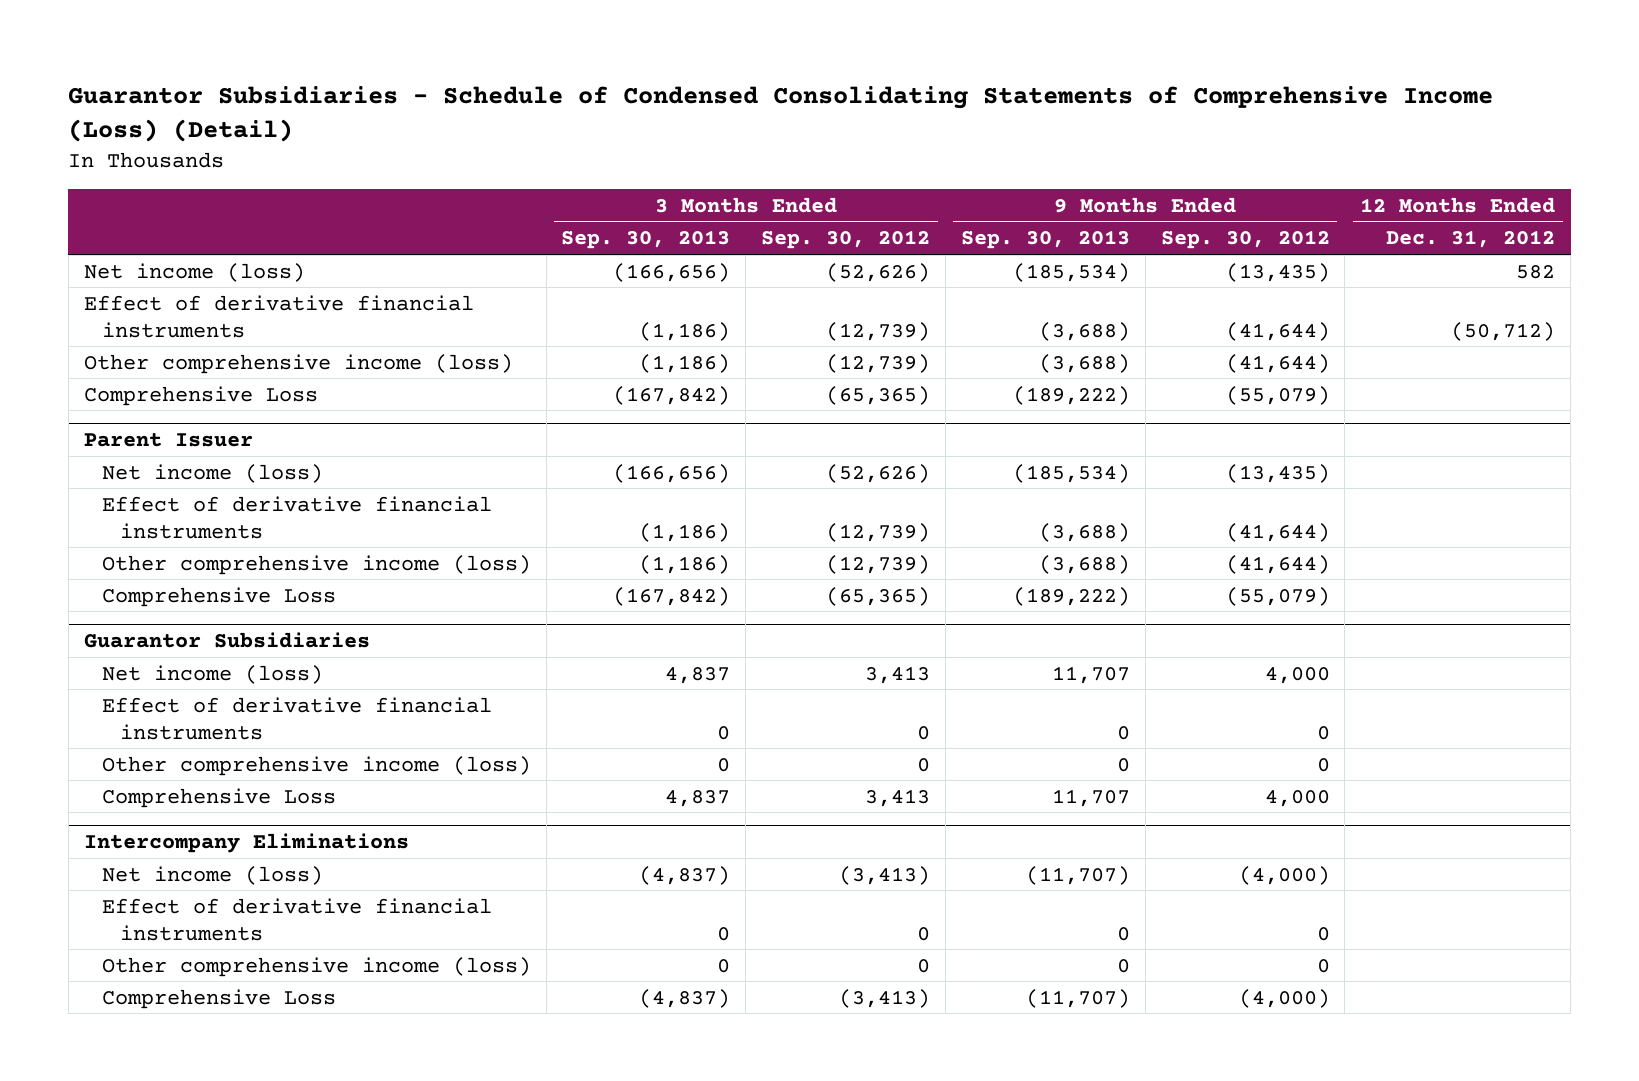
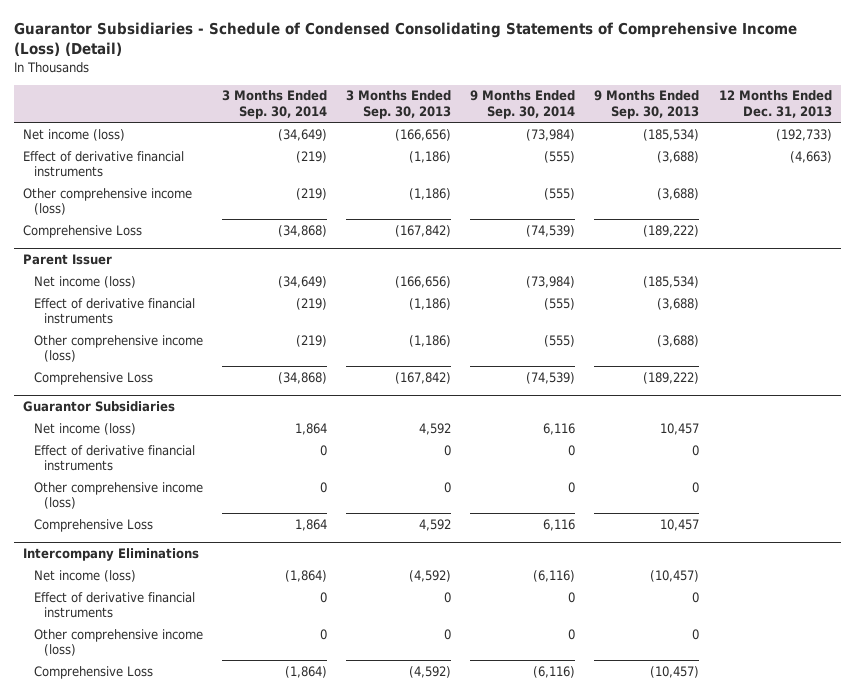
- | 3 Months Ended Sep. 30, 2013 | 3 Months Ended Sep. 30, 2012 | 9 Months Ended Sep. 30, 2013 | 9 Months Ended Sep. 30, 2012 | 12 Months Ended Dec. 31, 2012
+ | 3 Months Ended Sep. 30, 2014 | 3 Months Ended Sep. 30, 2013 | 9 Months Ended Sep. 30, 2014 | 9 Months Ended Sep. 30, 2013 | 12 Months Ended Dec. 31, 2013
@ Guarantor Subsidiaries
- Net income (loss) | 4,837 | 3,413 | 11,707 | 4,000 |
+ Net income (loss) | 1,864 | 4,592 | 6,116 | 10,457 |
- Comprehensive Loss | 4,837 | 3,413 | 11,707 | 4,000 |
+ Comprehensive Loss | 1,864 | 4,592 | 6,116 | 10,457 |
@ Intercompany Eliminations
- Net income (loss) | (4,837) | (3,413) | (11,707) | (4,000) |
+ Net income (loss) | (1,864) | (4,592) | (6,116) | (10,457) |
- Comprehensive Loss | (4,837) | (3,413) | (11,707) | (4,000) |
+ Comprehensive Loss | (1,864) | (4,592) | (6,116) | (10,457) |

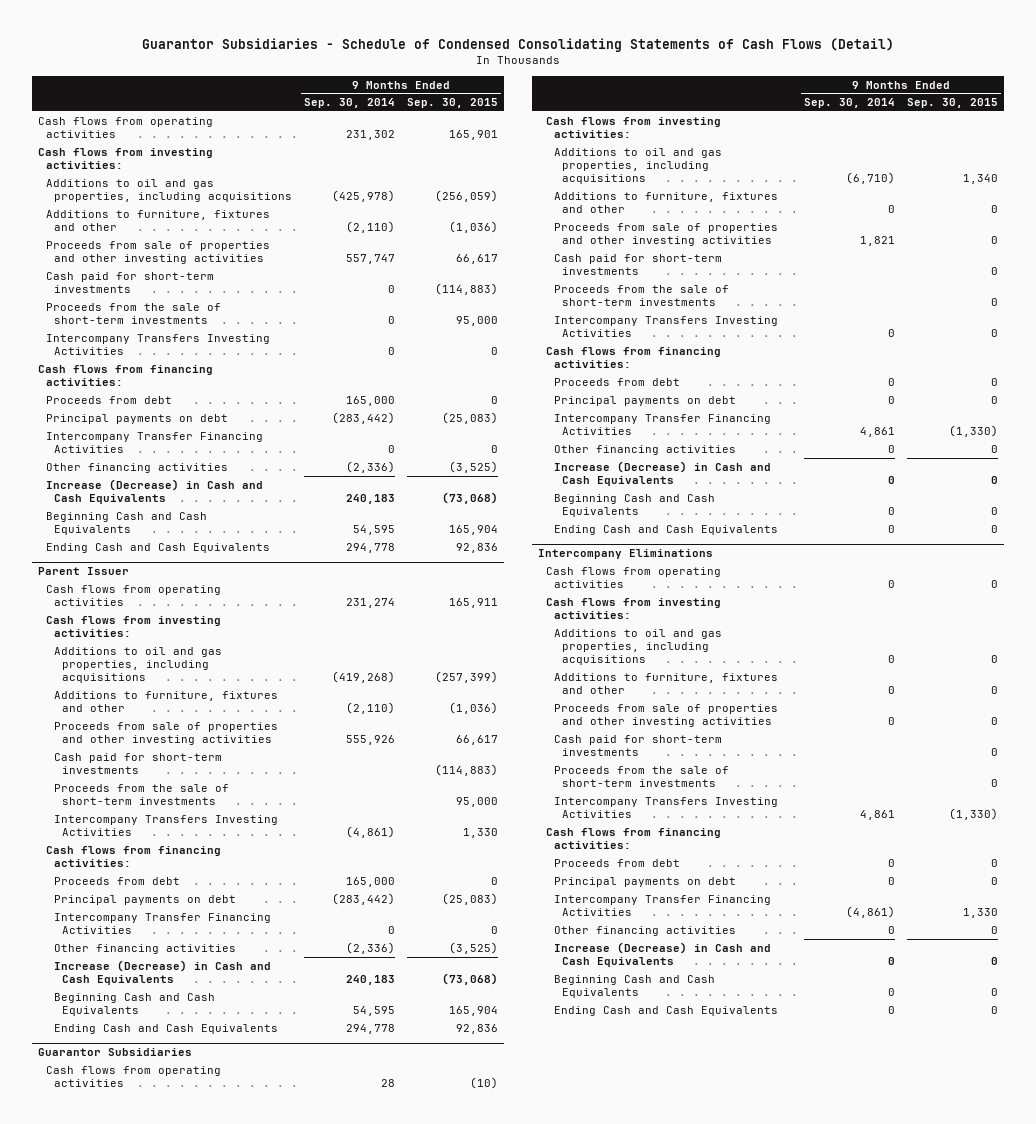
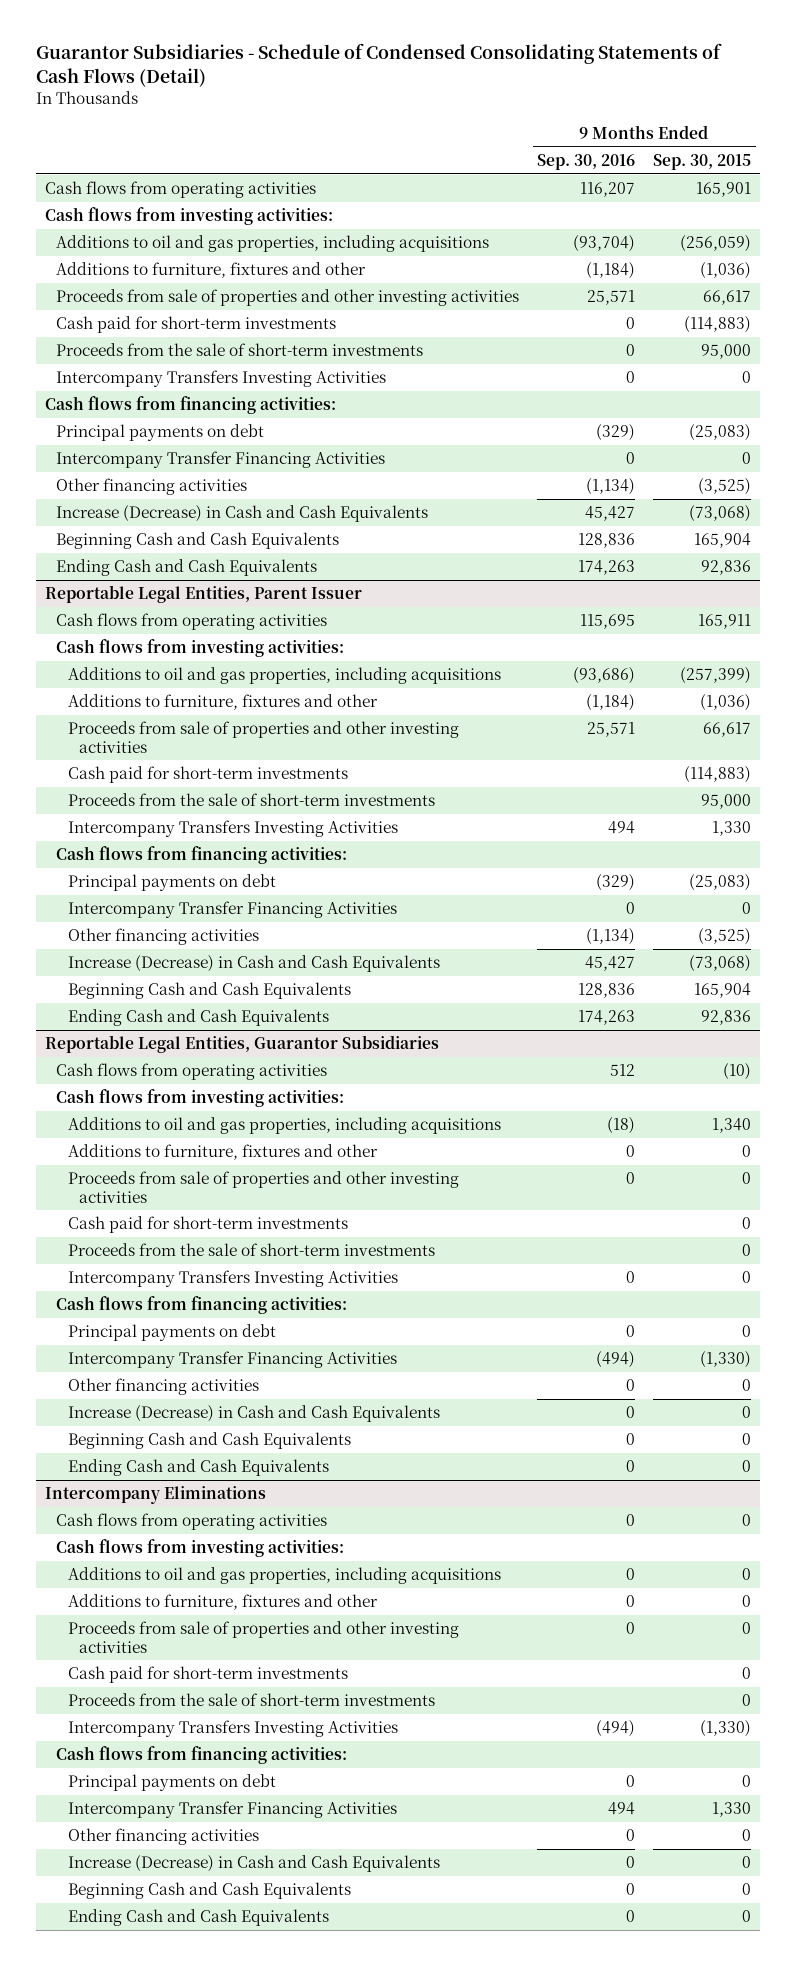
- | 9 Months Ended Sep. 30, 2014 | 9 Months Ended Sep. 30, 2015
+ | 9 Months Ended Sep. 30, 2016 | 9 Months Ended Sep. 30, 2015
- Proceeds from debt | 165,000 | 0
- Parent Issuer
+ Reportable Legal Entities, Parent Issuer
- Proceeds from debt | 165,000 | 0
- Guarantor Subsidiaries
+ Reportable Legal Entities, Guarantor Subsidiaries
- Proceeds from debt | 0 | 0
@ Intercompany Eliminations
- Proceeds from debt | 0 | 0

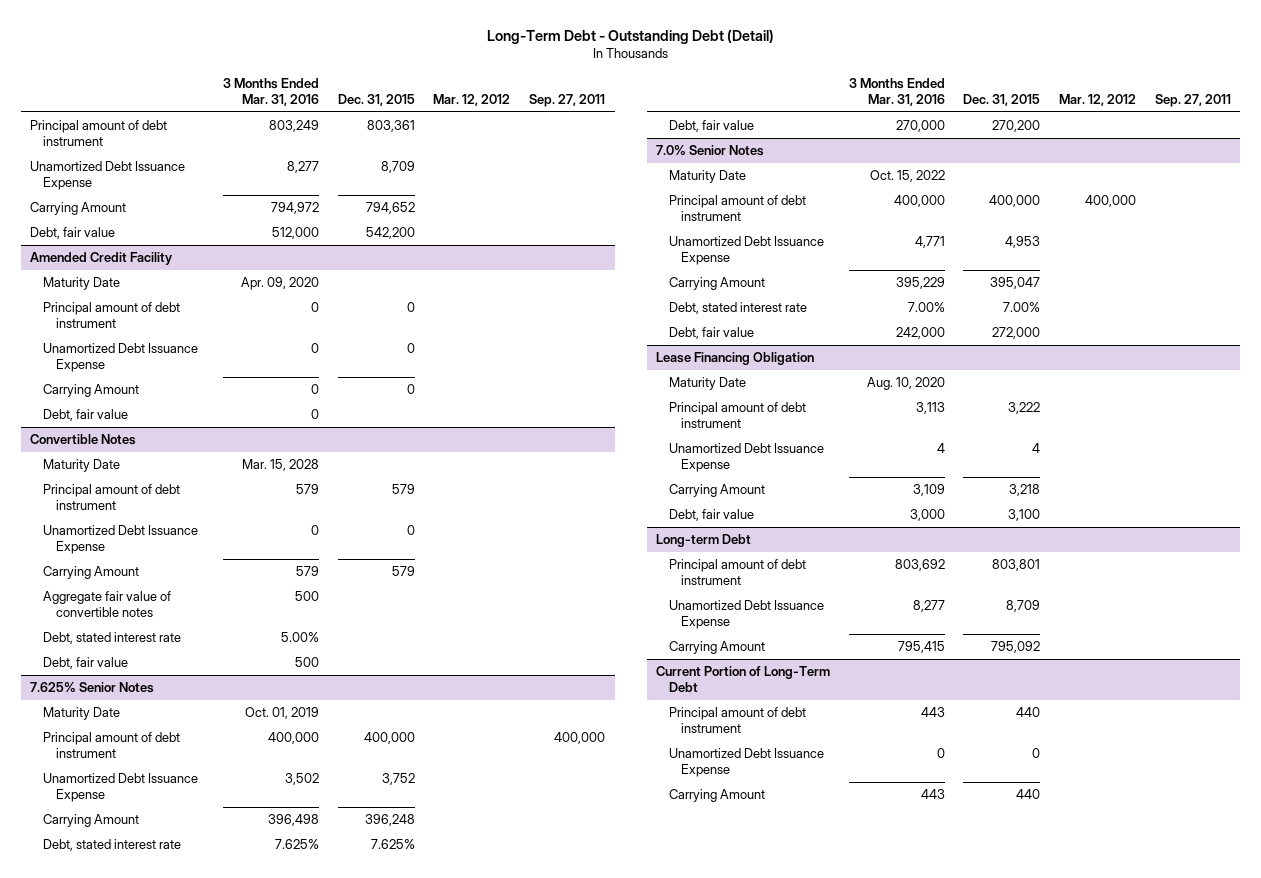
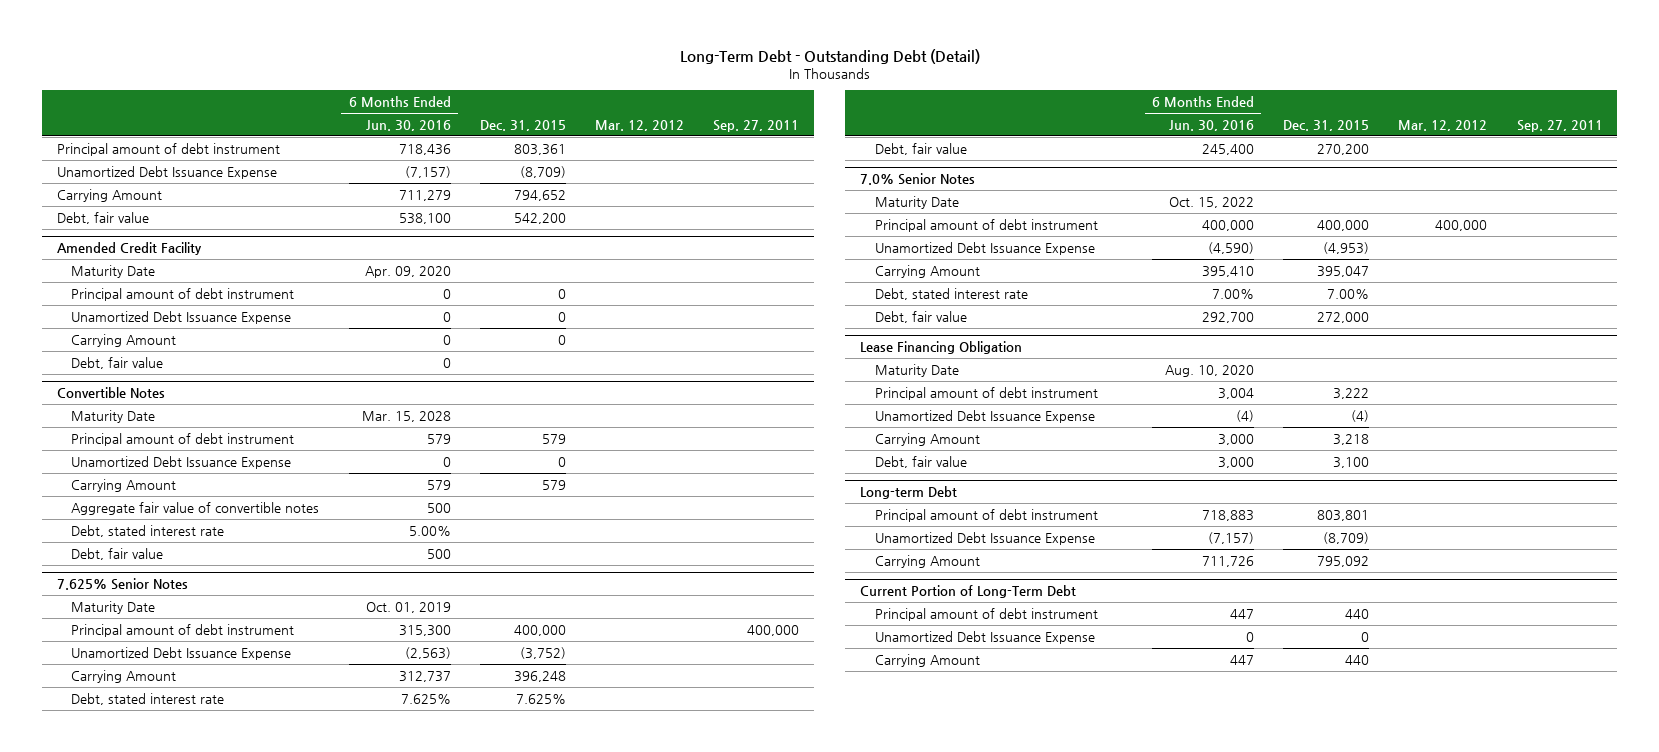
- | 3 Months Ended Mar. 31, 2016 | Dec. 31, 2015 | Mar. 12, 2012 | Sep. 27, 2011
+ | 6 Months Ended Jun. 30, 2016 | Dec. 31, 2015 | Mar. 12, 2012 | Sep. 27, 2011
- Unamortized Debt Issuance Expense | 8,277 | 8,709 | |
+ Unamortized Debt Issuance Expense | (7,157) | (8,709) | |
@ 7.625% Senior Notes
- Unamortized Debt Issuance Expense | 3,502 | 3,752 | |
+ Unamortized Debt Issuance Expense | (2,563) | (3,752) | |
@ 7.0% Senior Notes
- Unamortized Debt Issuance Expense | 4,771 | 4,953 | |
+ Unamortized Debt Issuance Expense | (4,590) | (4,953) | |
@ Lease Financing Obligation
- Unamortized Debt Issuance Expense | 4 | 4 | |
+ Unamortized Debt Issuance Expense | (4) | (4) | |
@ Long-term Debt
- Unamortized Debt Issuance Expense | 8,277 | 8,709 | |
+ Unamortized Debt Issuance Expense | (7,157) | (8,709) | |

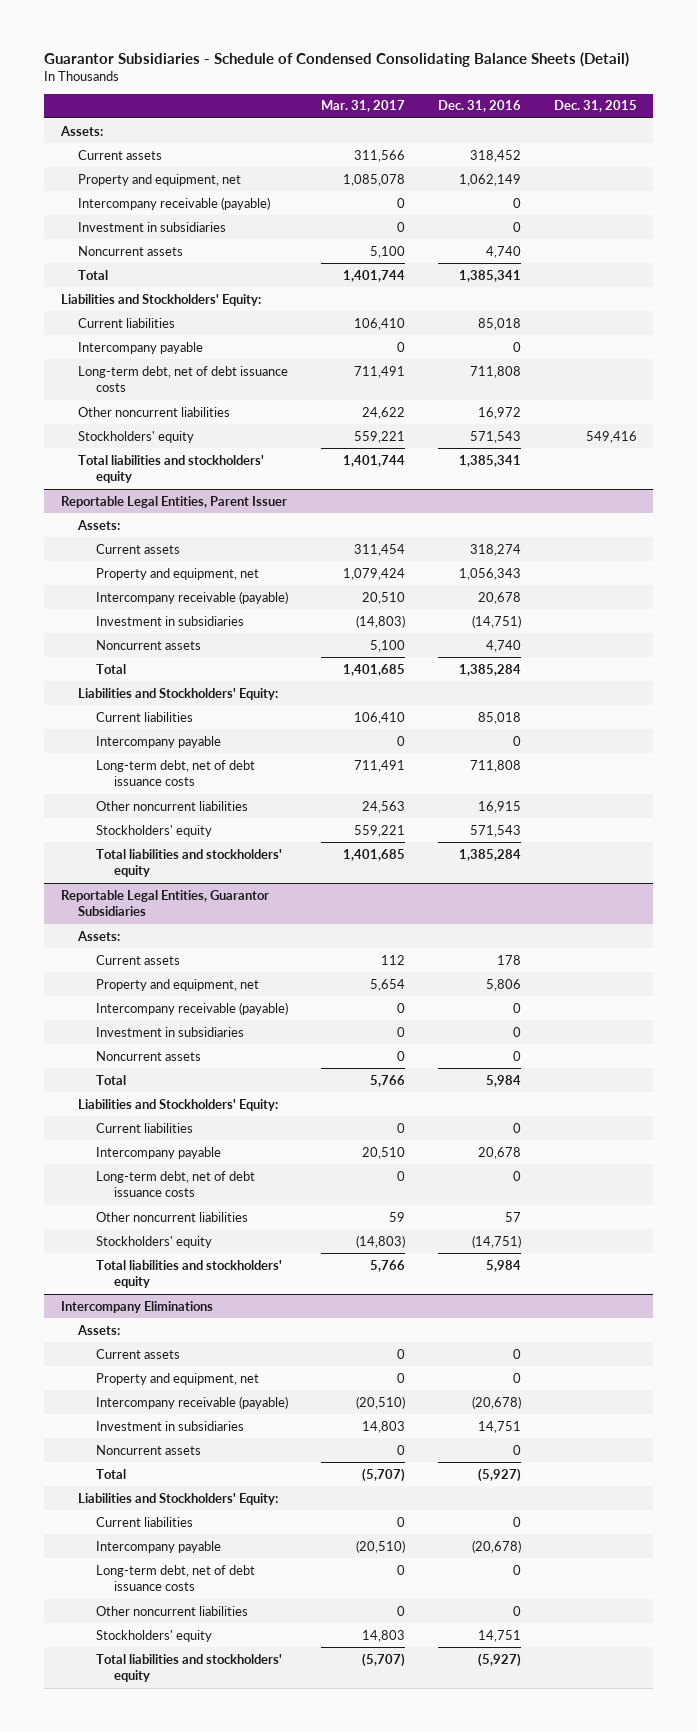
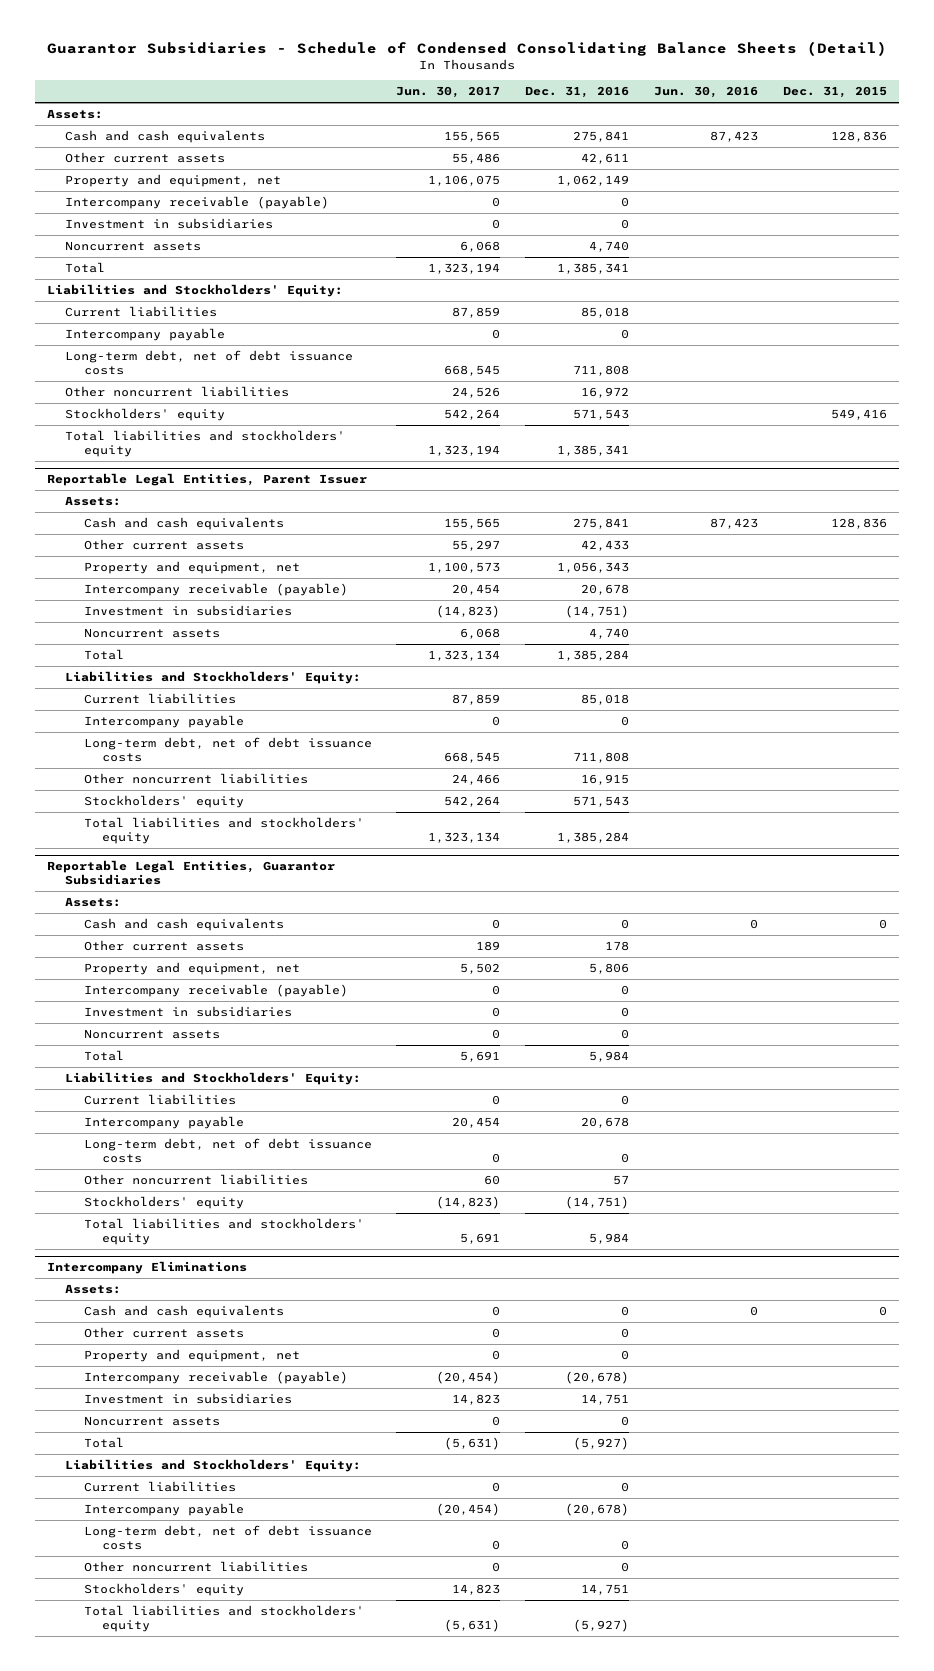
- | Mar. 31, 2017 | Dec. 31, 2016 | Dec. 31, 2015
+ | Jun. 30, 2017 | Dec. 31, 2016 | Jun. 30, 2016 | Dec. 31, 2015
- Current assets | 311,566 | 318,452 |
+ Cash and cash equivalents | 155,565 | 275,841 | 87,423 | 128,836
+ Other current assets | 55,486 | 42,611 | |
@ Reportable Legal Entities, Parent Issuer
- Current assets | 311,454 | 318,274 |
+ Cash and cash equivalents | 155,565 | 275,841 | 87,423 | 128,836
+ Other current assets | 55,297 | 42,433 | |
@ Reportable Legal Entities, Guarantor Subsidiaries
- Current assets | 112 | 178 |
+ Cash and cash equivalents | 0 | 0 | 0 | 0
+ Other current assets | 189 | 178 | |
@ Intercompany Eliminations
- Current assets | 0 | 0 |
+ Cash and cash equivalents | 0 | 0 | 0 | 0
+ Other current assets | 0 | 0 | |

